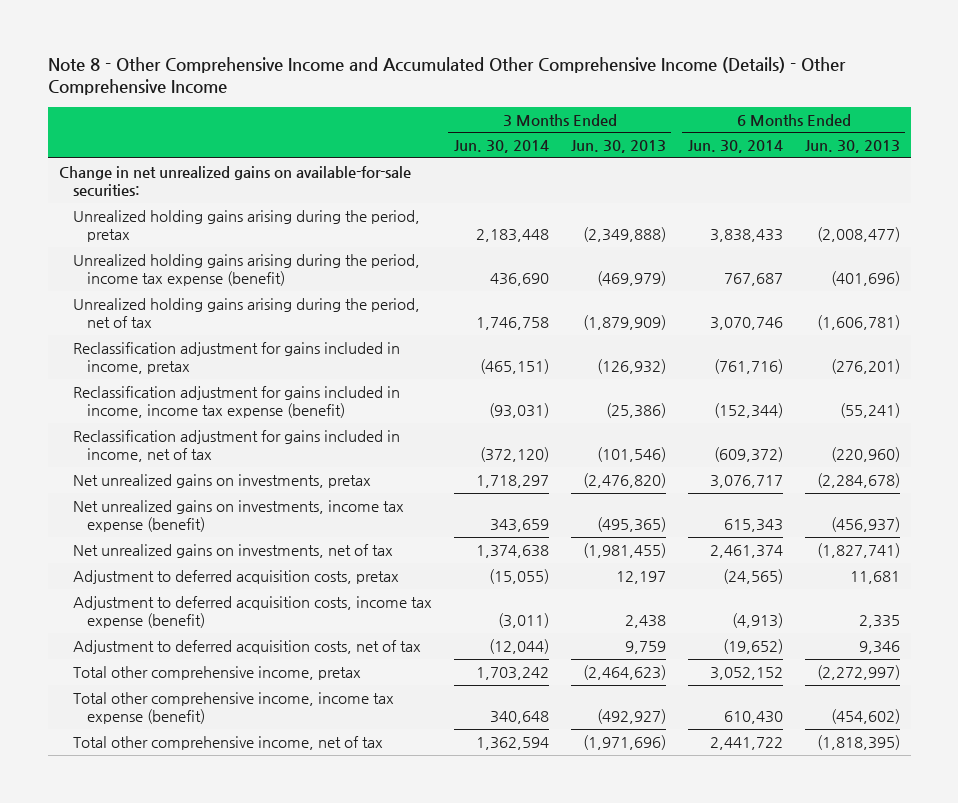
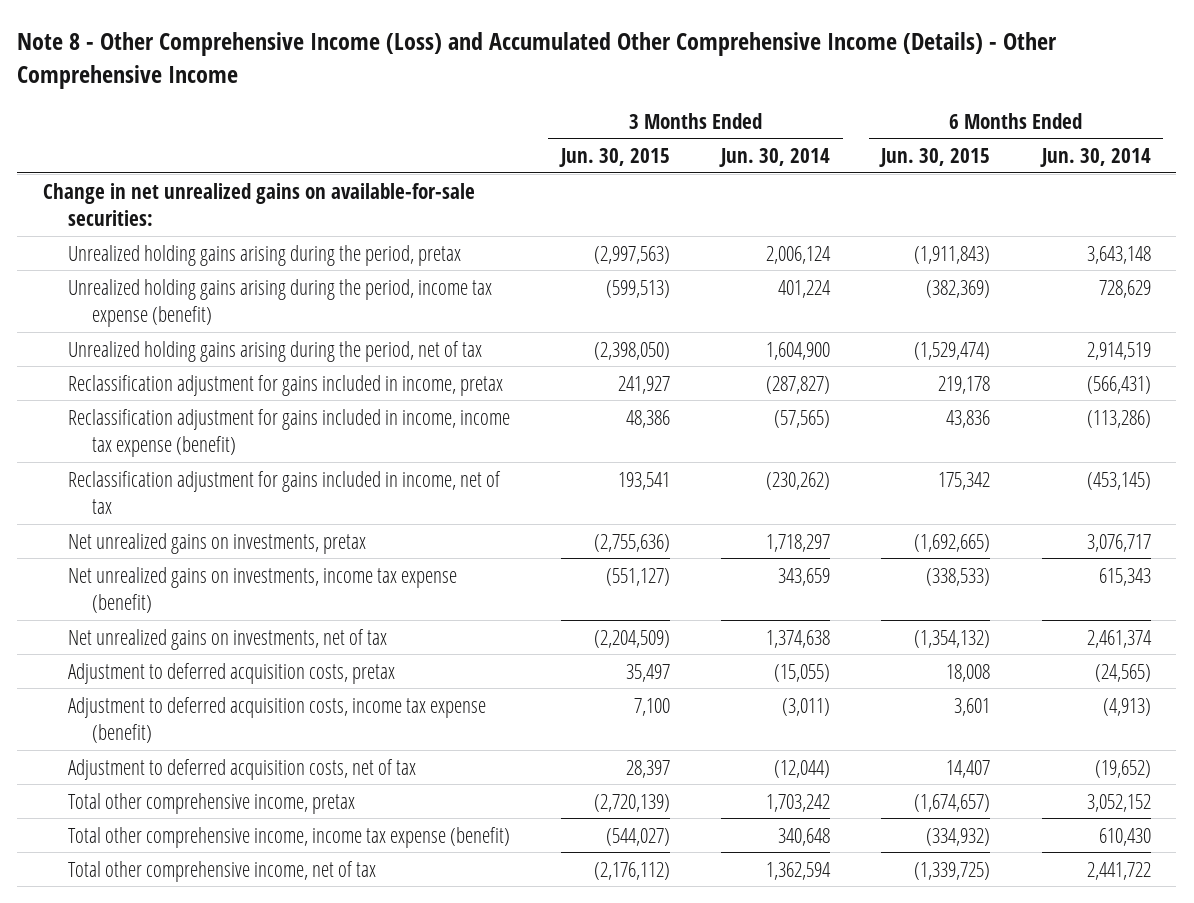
- Note 8 - Other Comprehensive Income and Accumulated Other Comprehensive Income (Details) - Other Comprehensive Income
+ Note 8 - Other Comprehensive Income (Loss) and Accumulated Other Comprehensive Income (Details) - Other Comprehensive Income
- | 3 Months Ended Jun. 30, 2014 | 3 Months Ended Jun. 30, 2013 | 6 Months Ended Jun. 30, 2014 | 6 Months Ended Jun. 30, 2013
+ | 3 Months Ended Jun. 30, 2015 | 3 Months Ended Jun. 30, 2014 | 6 Months Ended Jun. 30, 2015 | 6 Months Ended Jun. 30, 2014
- Unrealized holding gains arising during the period, pretax | 2,183,448 | (2,349,888) | 3,838,433 | (2,008,477)
- Unrealized holding gains arising during the period, income tax expense (benefit) | 436,690 | (469,979) | 767,687 | (401,696)
- Unrealized holding gains arising during the period, net of tax | 1,746,758 | (1,879,909) | 3,070,746 | (1,606,781)
- Reclassification adjustment for gains included in income, pretax | (465,151) | (126,932) | (761,716) | (276,201)
- Reclassification adjustment for gains included in income, income tax expense (benefit) | (93,031) | (25,386) | (152,344) | (55,241)
- Reclassification adjustment for gains included in income, net of tax | (372,120) | (101,546) | (609,372) | (220,960)
+ Unrealized holding gains arising during the period, pretax | (2,997,563) | 2,006,124 | (1,911,843) | 3,643,148
+ Unrealized holding gains arising during the period, income tax expense (benefit) | (599,513) | 401,224 | (382,369) | 728,629
+ Unrealized holding gains arising during the period, net of tax | (2,398,050) | 1,604,900 | (1,529,474) | 2,914,519
+ Reclassification adjustment for gains included in income, pretax | 241,927 | (287,827) | 219,178 | (566,431)
+ Reclassification adjustment for gains included in income, income tax expense (benefit) | 48,386 | (57,565) | 43,836 | (113,286)
+ Reclassification adjustment for gains included in income, net of tax | 193,541 | (230,262) | 175,342 | (453,145)

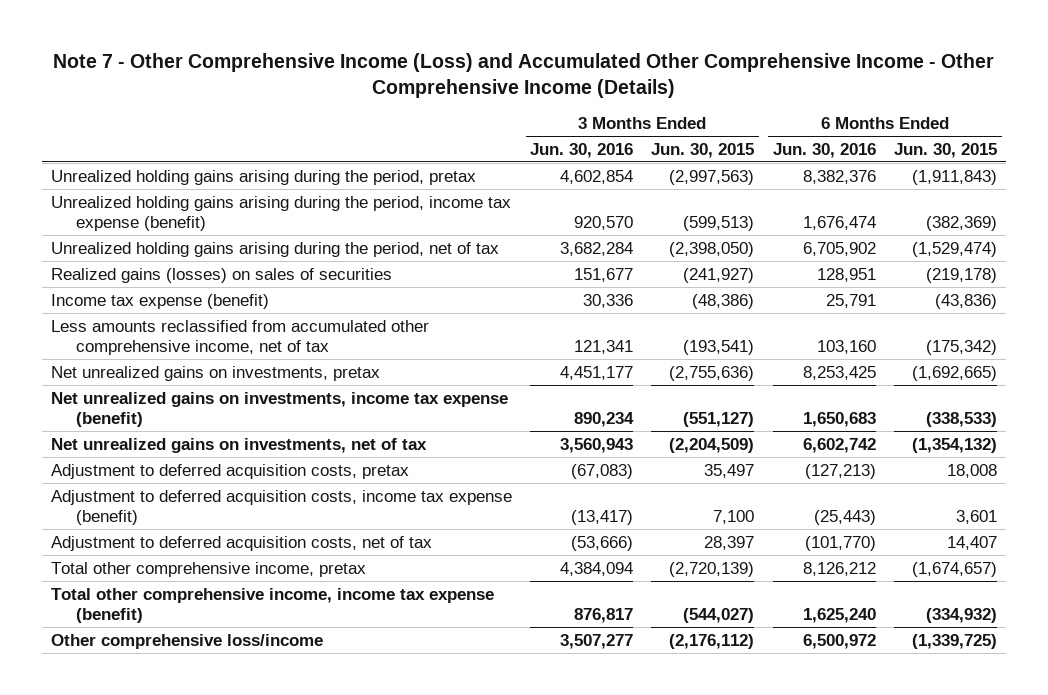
- Note 8 - Other Comprehensive Income (Loss) and Accumulated Other Comprehensive Income (Details) - Other Comprehensive Income
+ Note 7 - Other Comprehensive Income (Loss) and Accumulated Other Comprehensive Income - Other Comprehensive Income (Details)
- | 3 Months Ended Jun. 30, 2015 | 3 Months Ended Jun. 30, 2014 | 6 Months Ended Jun. 30, 2015 | 6 Months Ended Jun. 30, 2014
+ | 3 Months Ended Jun. 30, 2016 | 3 Months Ended Jun. 30, 2015 | 6 Months Ended Jun. 30, 2016 | 6 Months Ended Jun. 30, 2015
- Change in net unrealized gains on available-for-sale securities:
- Reclassification adjustment for gains included in income, pretax | 241,927 | (287,827) | 219,178 | (566,431)
- Reclassification adjustment for gains included in income, income tax expense (benefit) | 48,386 | (57,565) | 43,836 | (113,286)
- Reclassification adjustment for gains included in income, net of tax | 193,541 | (230,262) | 175,342 | (453,145)
+ Realized gains (losses) on sales of securities | 151,677 | (241,927) | 128,951 | (219,178)
+ Income tax expense (benefit) | 30,336 | (48,386) | 25,791 | (43,836)
+ Less amounts reclassified from accumulated other comprehensive income, net of tax | 121,341 | (193,541) | 103,160 | (175,342)
- Total other comprehensive income, net of tax | (2,176,112) | 1,362,594 | (1,339,725) | 2,441,722
+ Other comprehensive loss/income | 3,507,277 | (2,176,112) | 6,500,972 | (1,339,725)

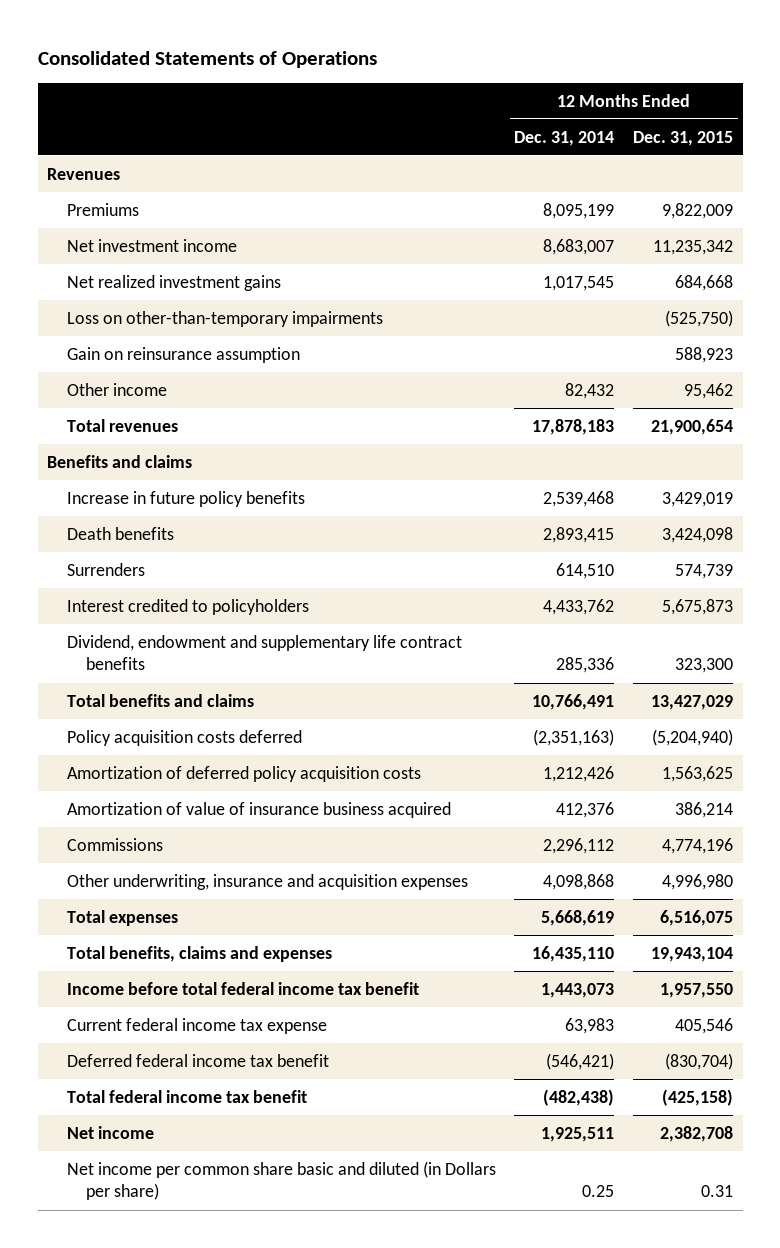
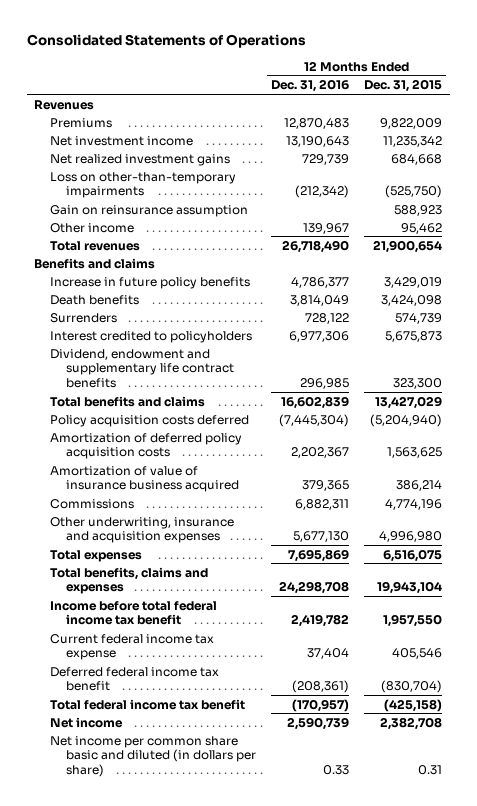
- | 12 Months Ended Dec. 31, 2014 | 12 Months Ended Dec. 31, 2015
+ | 12 Months Ended Dec. 31, 2016 | 12 Months Ended Dec. 31, 2015
- Net income per common share basic and diluted (in Dollars per share) | 0.25 | 0.31
+ Net income per common share basic and diluted (in dollars per share) | 0.33 | 0.31

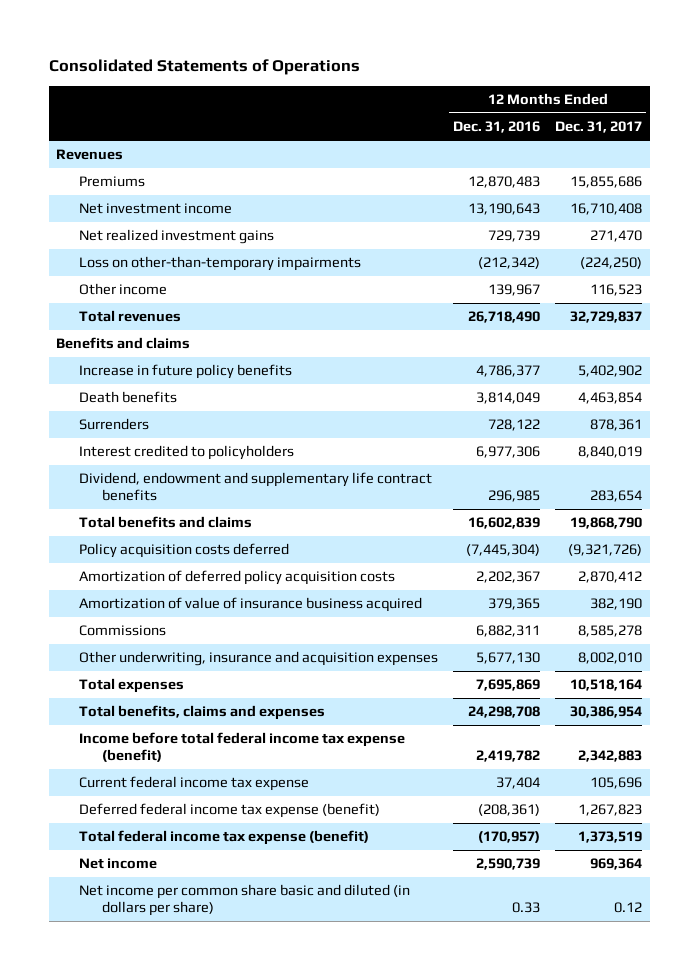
- | 12 Months Ended Dec. 31, 2016 | 12 Months Ended Dec. 31, 2015
+ | 12 Months Ended Dec. 31, 2016 | 12 Months Ended Dec. 31, 2017
- Gain on reinsurance assumption | | 588,923
- Income before total federal income tax benefit | 2,419,782 | 1,957,550
+ Income before total federal income tax expense (benefit) | 2,419,782 | 2,342,883
- Deferred federal income tax benefit | (208,361) | (830,704)
- Total federal income tax benefit | (170,957) | (425,158)
+ Deferred federal income tax expense (benefit) | (208,361) | 1,267,823
+ Total federal income tax expense (benefit) | (170,957) | 1,373,519

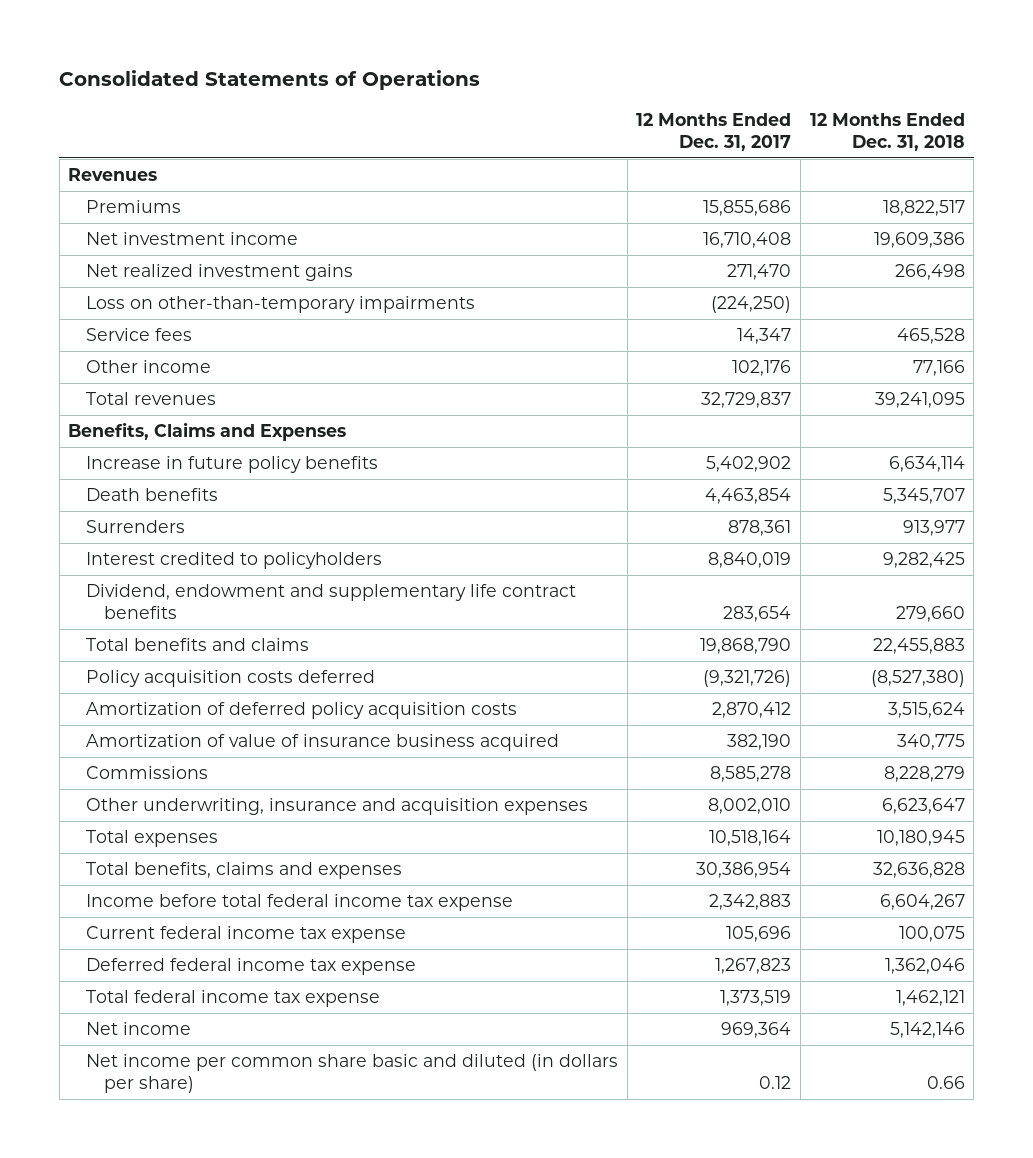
- | 12 Months Ended Dec. 31, 2016 | 12 Months Ended Dec. 31, 2017
+ | 12 Months Ended Dec. 31, 2017 | 12 Months Ended Dec. 31, 2018
- Other income | 139,967 | 116,523
+ Service fees | 14,347 | 465,528
+ Other income | 102,176 | 77,166
- Benefits and claims
+ Benefits, Claims and Expenses
- Income before total federal income tax expense (benefit) | 2,419,782 | 2,342,883
+ Income before total federal income tax expense | 2,342,883 | 6,604,267
- Deferred federal income tax expense (benefit) | (208,361) | 1,267,823
- Total federal income tax expense (benefit) | (170,957) | 1,373,519
+ Deferred federal income tax expense | 1,267,823 | 1,362,046
+ Total federal income tax expense | 1,373,519 | 1,462,121

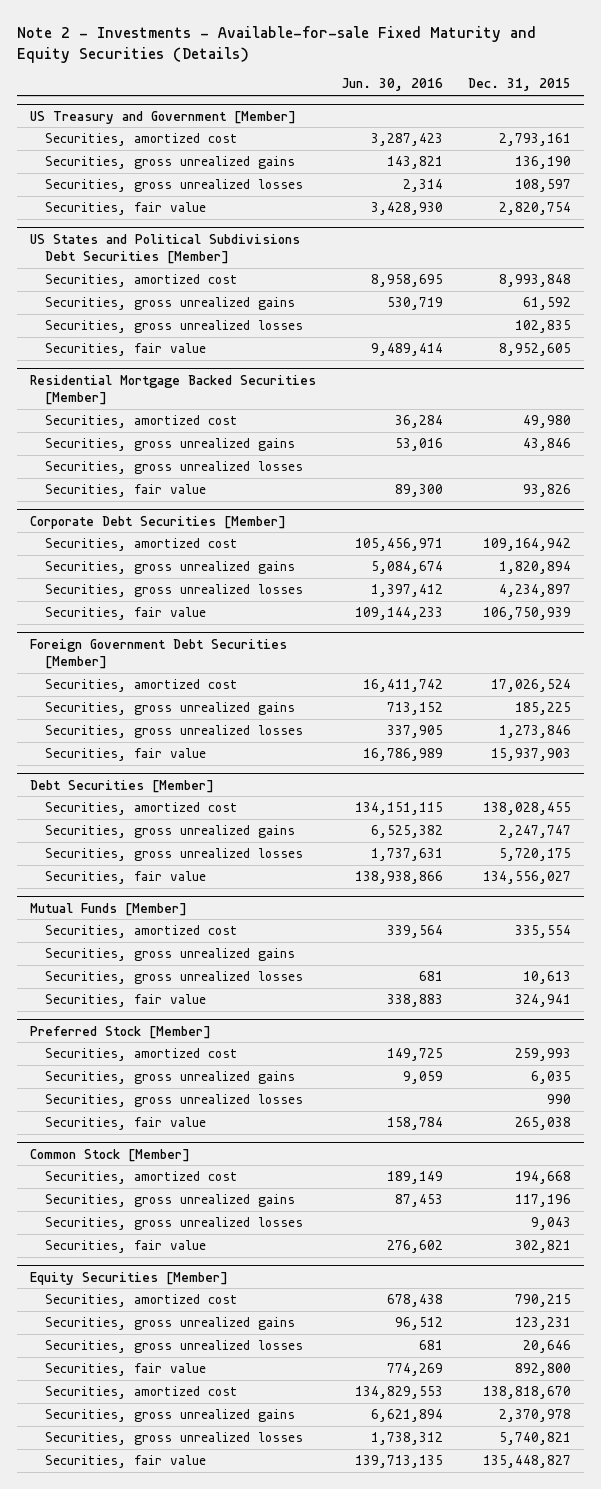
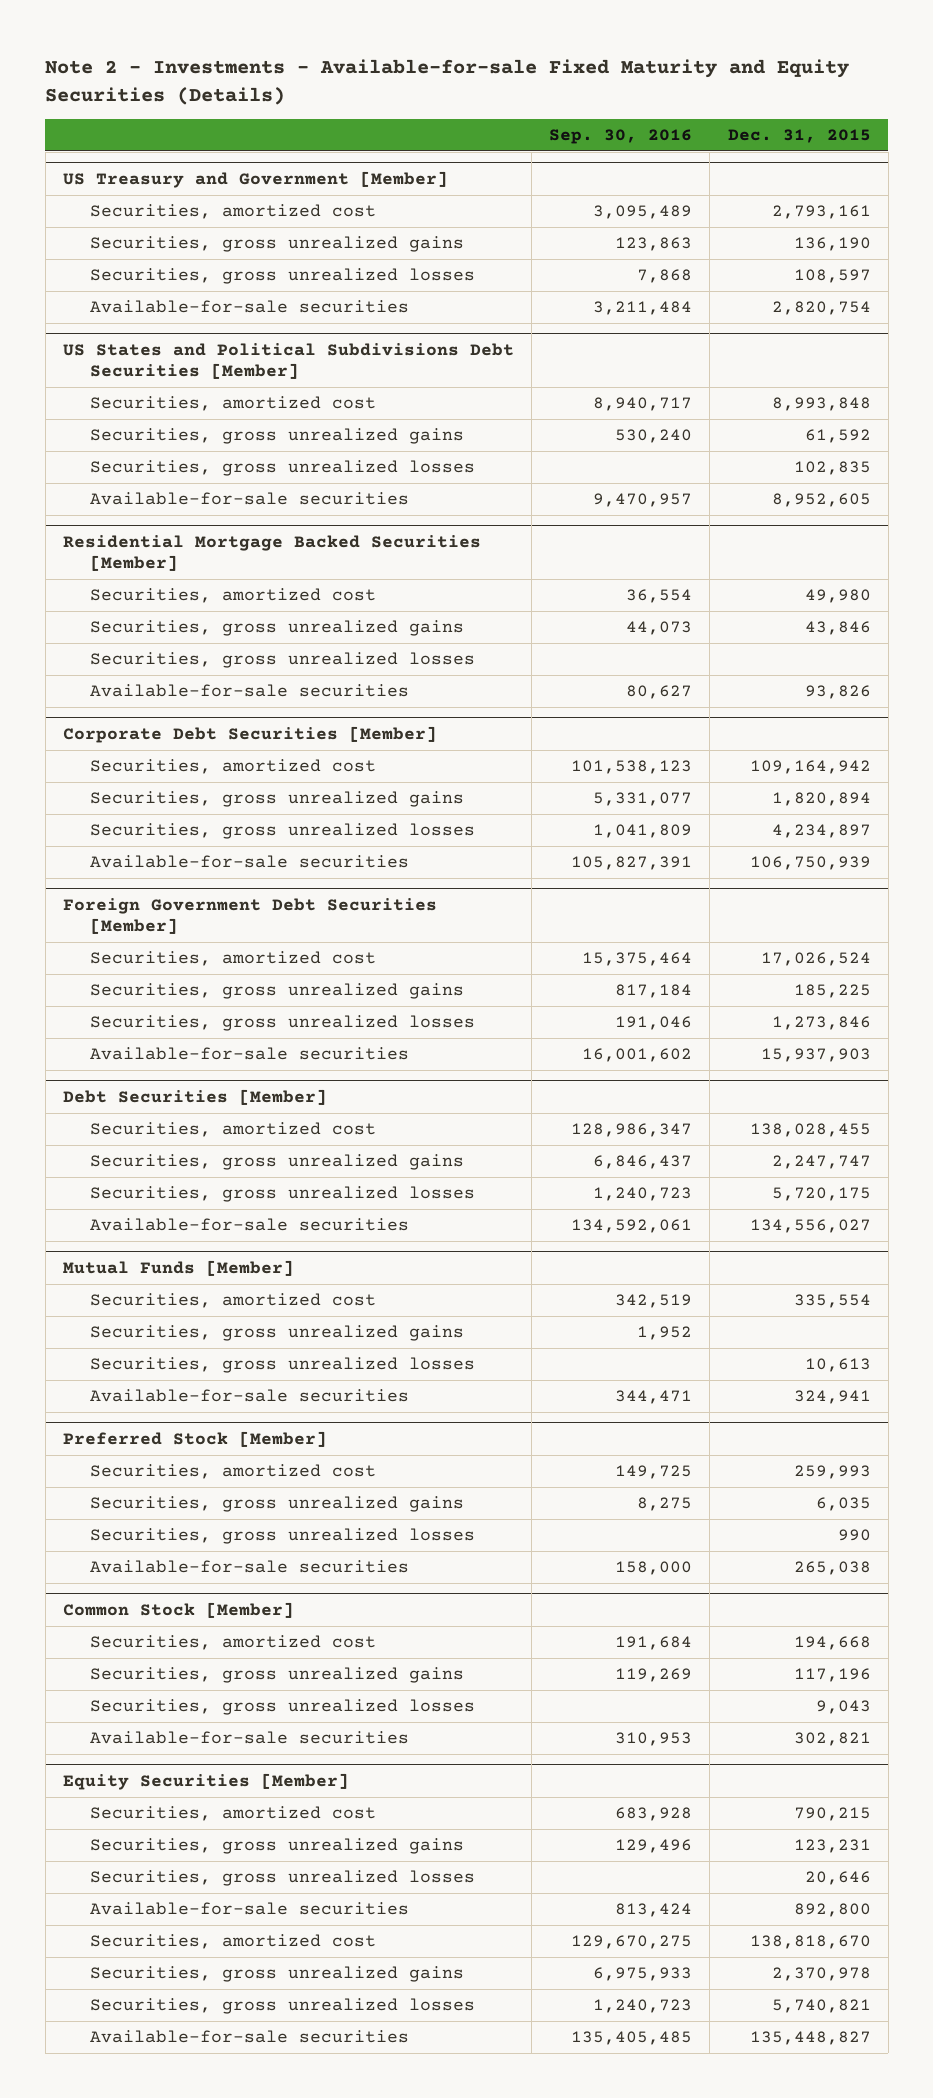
- | Jun. 30, 2016 | Dec. 31, 2015
+ | Sep. 30, 2016 | Dec. 31, 2015
@ US Treasury and Government [Member]
- Securities, fair value | 3,428,930 | 2,820,754
+ Available-for-sale securities | 3,211,484 | 2,820,754
@ US States and Political Subdivisions Debt Securities [Member]
- Securities, fair value | 9,489,414 | 8,952,605
+ Available-for-sale securities | 9,470,957 | 8,952,605
@ Residential Mortgage Backed Securities [Member]
- Securities, fair value | 89,300 | 93,826
+ Available-for-sale securities | 80,627 | 93,826
@ Corporate Debt Securities [Member]
- Securities, fair value | 109,144,233 | 106,750,939
+ Available-for-sale securities | 105,827,391 | 106,750,939
@ Foreign Government Debt Securities [Member]
- Securities, fair value | 16,786,989 | 15,937,903
+ Available-for-sale securities | 16,001,602 | 15,937,903
@ Debt Securities [Member]
- Securities, fair value | 138,938,866 | 134,556,027
+ Available-for-sale securities | 134,592,061 | 134,556,027
@ Mutual Funds [Member]
- Securities, fair value | 338,883 | 324,941
+ Available-for-sale securities | 344,471 | 324,941
@ Preferred Stock [Member]
- Securities, fair value | 158,784 | 265,038
+ Available-for-sale securities | 158,000 | 265,038
@ Common Stock [Member]
- Securities, fair value | 276,602 | 302,821
+ Available-for-sale securities | 310,953 | 302,821
@ Equity Securities [Member]
- Securities, fair value | 774,269 | 892,800
+ Available-for-sale securities | 813,424 | 892,800
- Securities, fair value | 139,713,135 | 135,448,827
+ Available-for-sale securities | 135,405,485 | 135,448,827

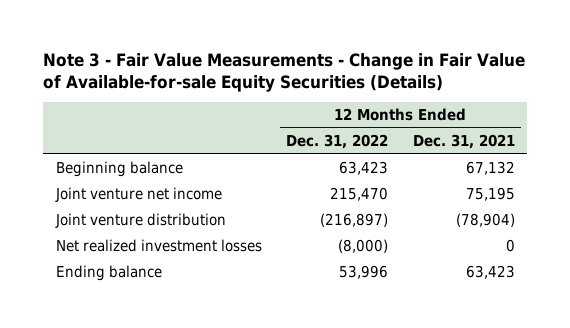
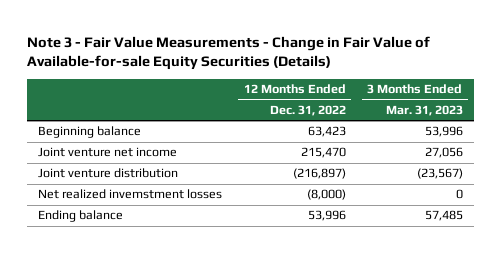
- | 12 Months Ended Dec. 31, 2022 | 12 Months Ended Dec. 31, 2021
+ | 12 Months Ended Dec. 31, 2022 | 3 Months Ended Mar. 31, 2023
- Net realized investment losses | (8,000) | 0
+ Net realized invemstment losses | (8,000) | 0

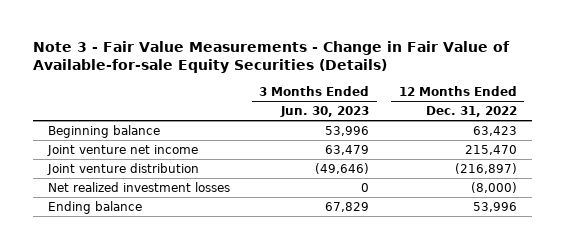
- | 12 Months Ended Dec. 31, 2022 | 3 Months Ended Mar. 31, 2023
+ | 3 Months Ended Jun. 30, 2023 | 12 Months Ended Dec. 31, 2022
- Net realized invemstment losses | (8,000) | 0
+ Net realized investment losses | 0 | (8,000)

